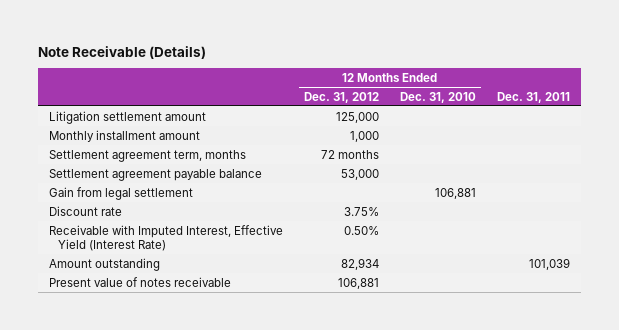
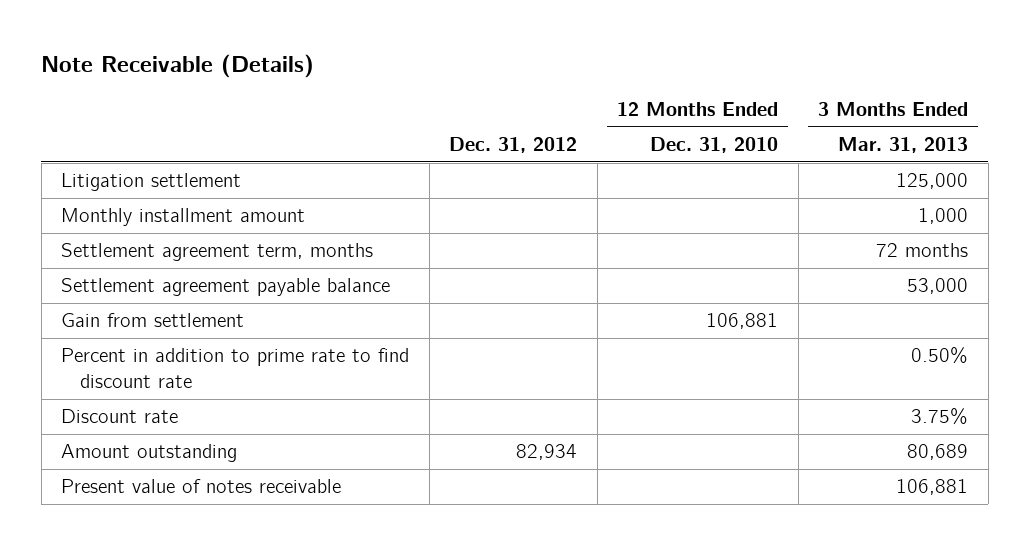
- | 12 Months Ended Dec. 31, 2012 | 12 Months Ended Dec. 31, 2010 | Dec. 31, 2011
+ | Dec. 31, 2012 | 12 Months Ended Dec. 31, 2010 | 3 Months Ended Mar. 31, 2013
- Litigation settlement amount | 125,000 | |
+ Litigation settlement | | | 125,000
- Gain from legal settlement | | 106,881 |
+ Gain from settlement | | 106,881 |
+ Percent in addition to prime rate to find discount rate | | | 0.50%
- Receivable with Imputed Interest, Effective Yield (Interest Rate) | 0.50% | |

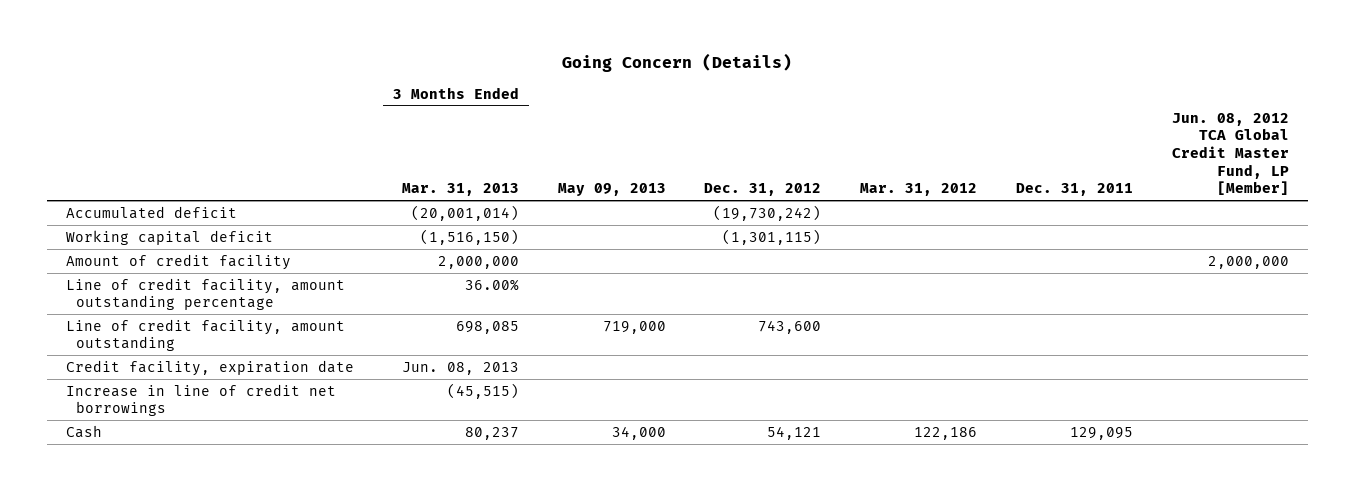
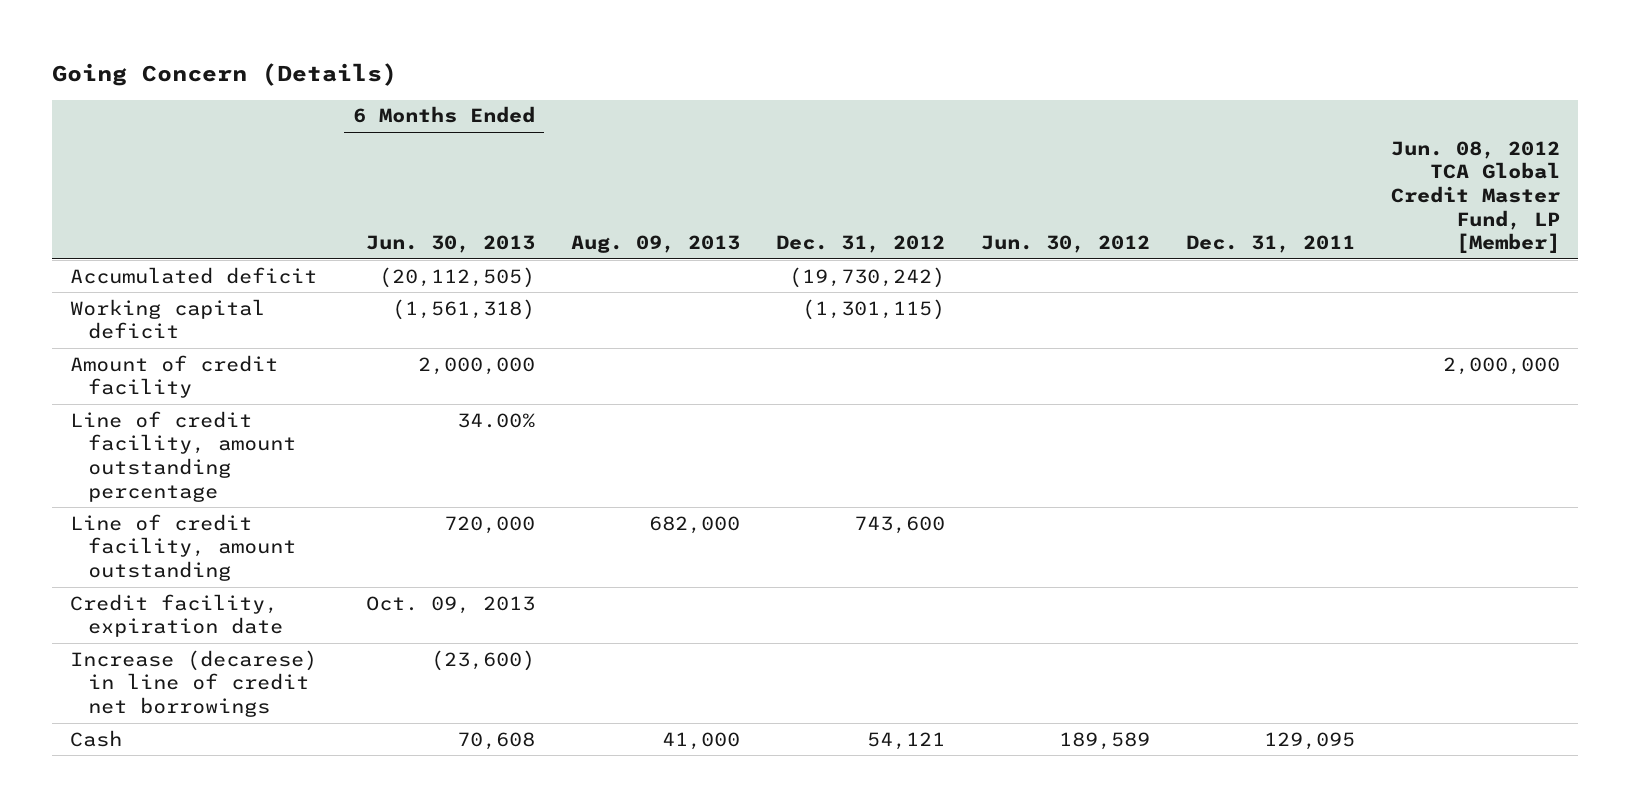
- | 3 Months Ended Mar. 31, 2013 | May 09, 2013 | Dec. 31, 2012 | Mar. 31, 2012 | Dec. 31, 2011 | Jun. 08, 2012 TCA Global Credit Master Fund, LP [Member]
+ | 6 Months Ended Jun. 30, 2013 | Aug. 09, 2013 | Dec. 31, 2012 | Jun. 30, 2012 | Dec. 31, 2011 | Jun. 08, 2012 TCA Global Credit Master Fund, LP [Member]
- Increase in line of credit net borrowings | (45,515) | | | | |
+ Increase (decarese) in line of credit net borrowings | (23,600) | | | | |

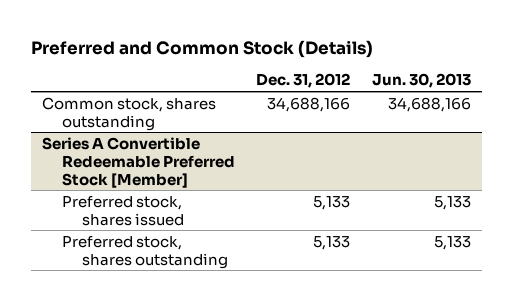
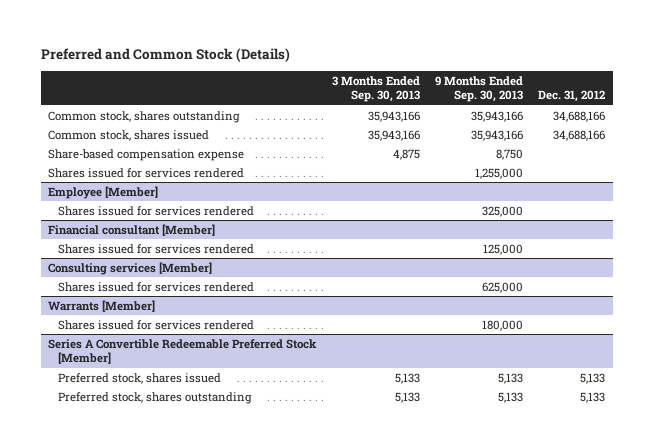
- | Dec. 31, 2012 | Jun. 30, 2013
+ | 3 Months Ended Sep. 30, 2013 | 9 Months Ended Sep. 30, 2013 | Dec. 31, 2012
+ Common stock, shares issued | 35,943,166 | 35,943,166 | 34,688,166
+ Share-based compensation expense | 4,875 | 8,750 |
+ Shares issued for services rendered | | 1,255,000 |
+ Employee [Member]
+ Shares issued for services rendered | | 325,000 |
+ Financial consultant [Member]
+ Shares issued for services rendered | | 125,000 |
+ Consulting services [Member]
+ Shares issued for services rendered | | 625,000 |
+ Warrants [Member]
+ Shares issued for services rendered | | 180,000 |

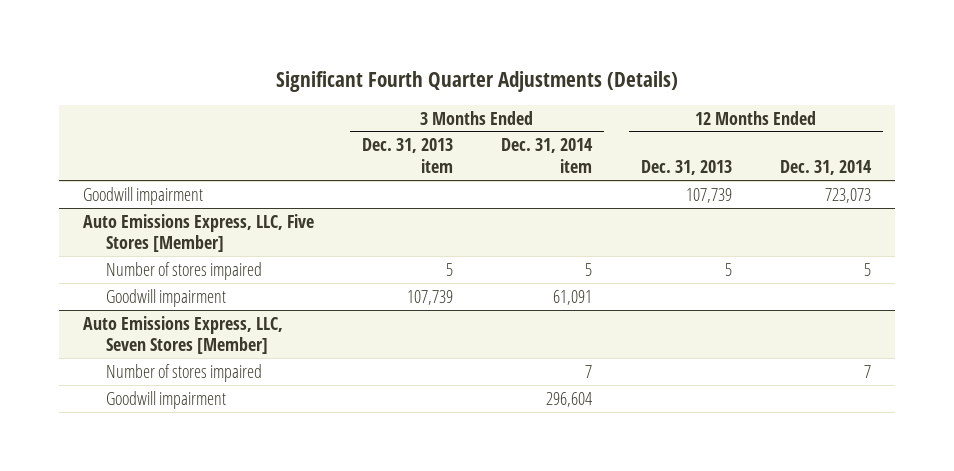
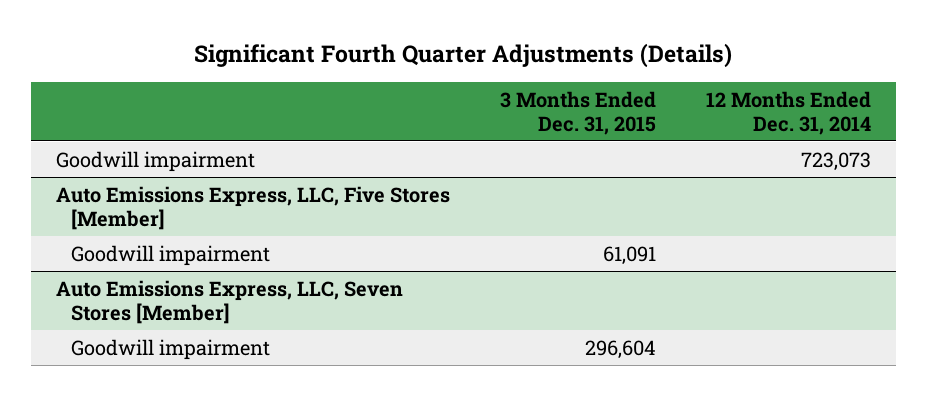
- | 3 Months Ended Dec. 31, 2013 item | 3 Months Ended Dec. 31, 2014 item | 12 Months Ended Dec. 31, 2013 | 12 Months Ended Dec. 31, 2014
+ | 3 Months Ended Dec. 31, 2015 | 12 Months Ended Dec. 31, 2014
@ Auto Emissions Express, LLC, Five Stores [Member]
- Number of stores impaired | 5 | 5 | 5 | 5
@ Auto Emissions Express, LLC, Seven Stores [Member]
- Number of stores impaired | | 7 | | 7

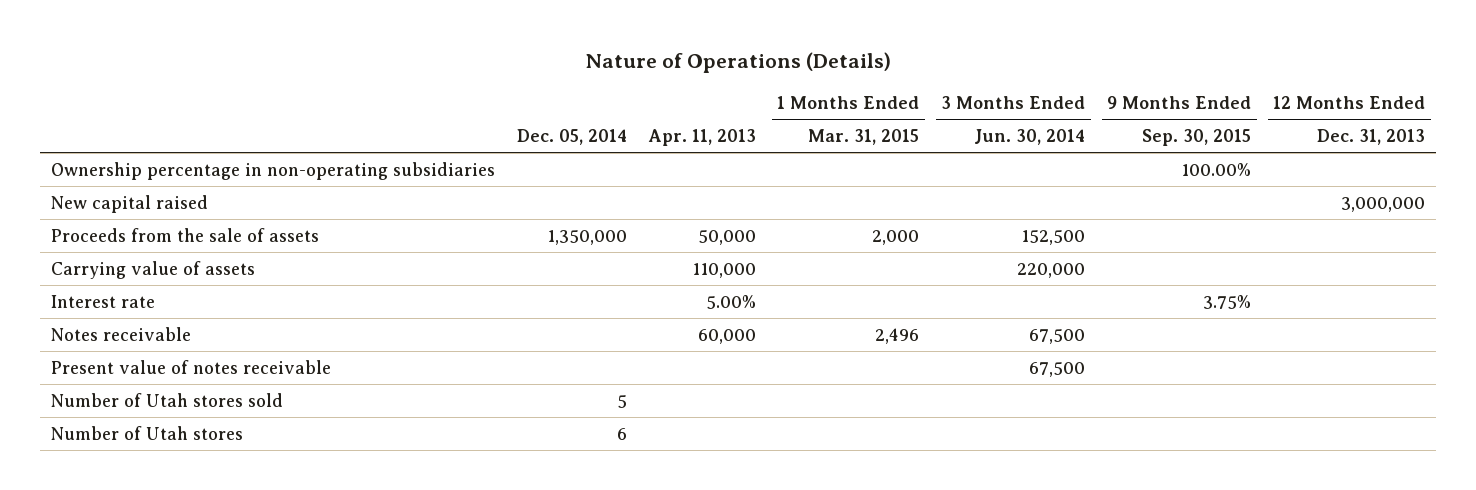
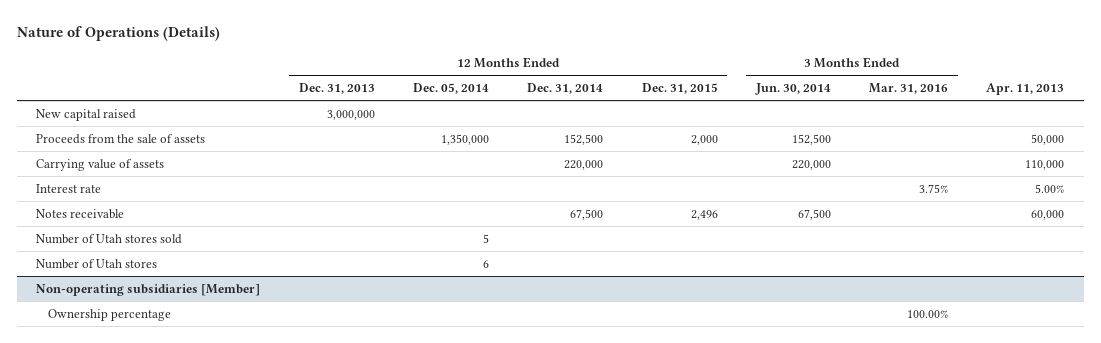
- | Dec. 05, 2014 | Apr. 11, 2013 | 1 Months Ended Mar. 31, 2015 | 3 Months Ended Jun. 30, 2014 | 9 Months Ended Sep. 30, 2015 | 12 Months Ended Dec. 31, 2013
+ | 12 Months Ended Dec. 31, 2013 | 12 Months Ended Dec. 05, 2014 | 12 Months Ended Dec. 31, 2014 | 12 Months Ended Dec. 31, 2015 | 3 Months Ended Jun. 30, 2014 | 3 Months Ended Mar. 31, 2016 | Apr. 11, 2013
- Ownership percentage in non-operating subsidiaries | | | | | 100.00% |
- Present value of notes receivable | | | | 67,500 | |
+ Non-operating subsidiaries [Member]
+ Ownership percentage | | | | | | 100.00% |

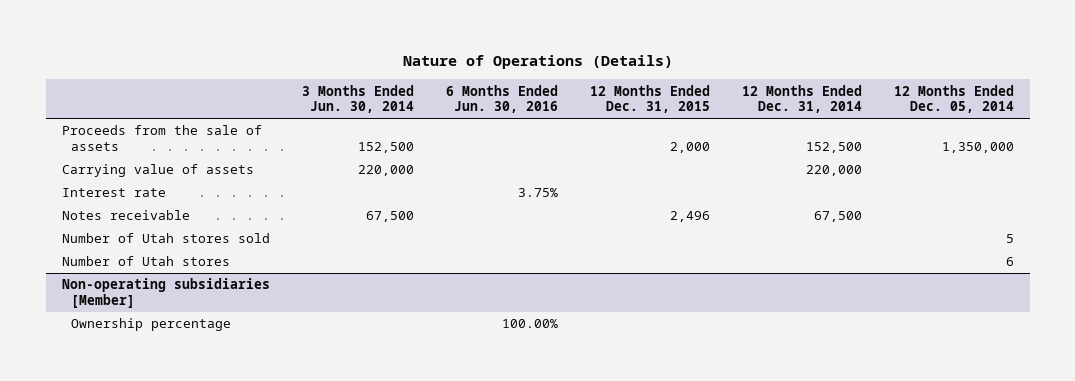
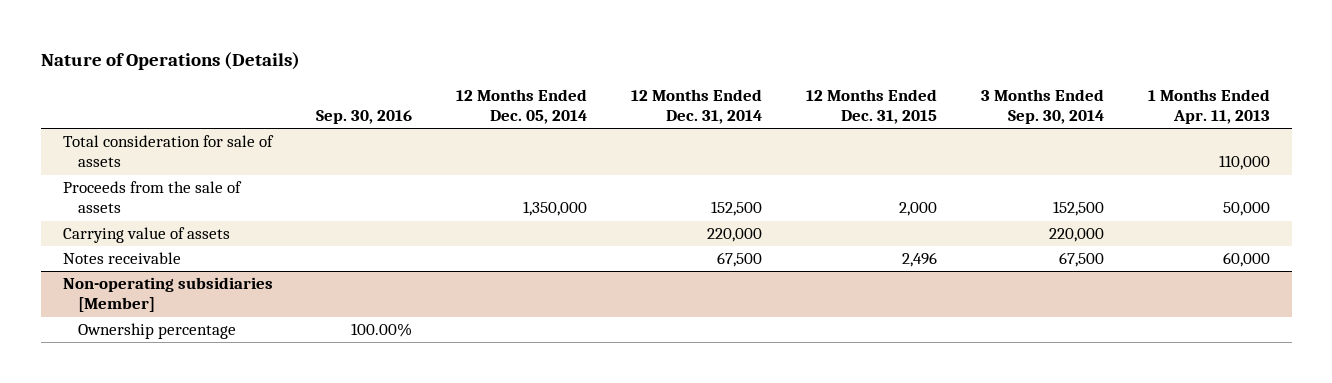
- | 3 Months Ended Jun. 30, 2014 | 6 Months Ended Jun. 30, 2016 | 12 Months Ended Dec. 31, 2015 | 12 Months Ended Dec. 31, 2014 | 12 Months Ended Dec. 05, 2014
+ | Sep. 30, 2016 | 12 Months Ended Dec. 05, 2014 | 12 Months Ended Dec. 31, 2014 | 12 Months Ended Dec. 31, 2015 | 3 Months Ended Sep. 30, 2014 | 1 Months Ended Apr. 11, 2013
+ Total consideration for sale of assets | | | | | | 110,000
- Interest rate | | 3.75% | | |
- Number of Utah stores sold | | | | | 5
- Number of Utah stores | | | | | 6

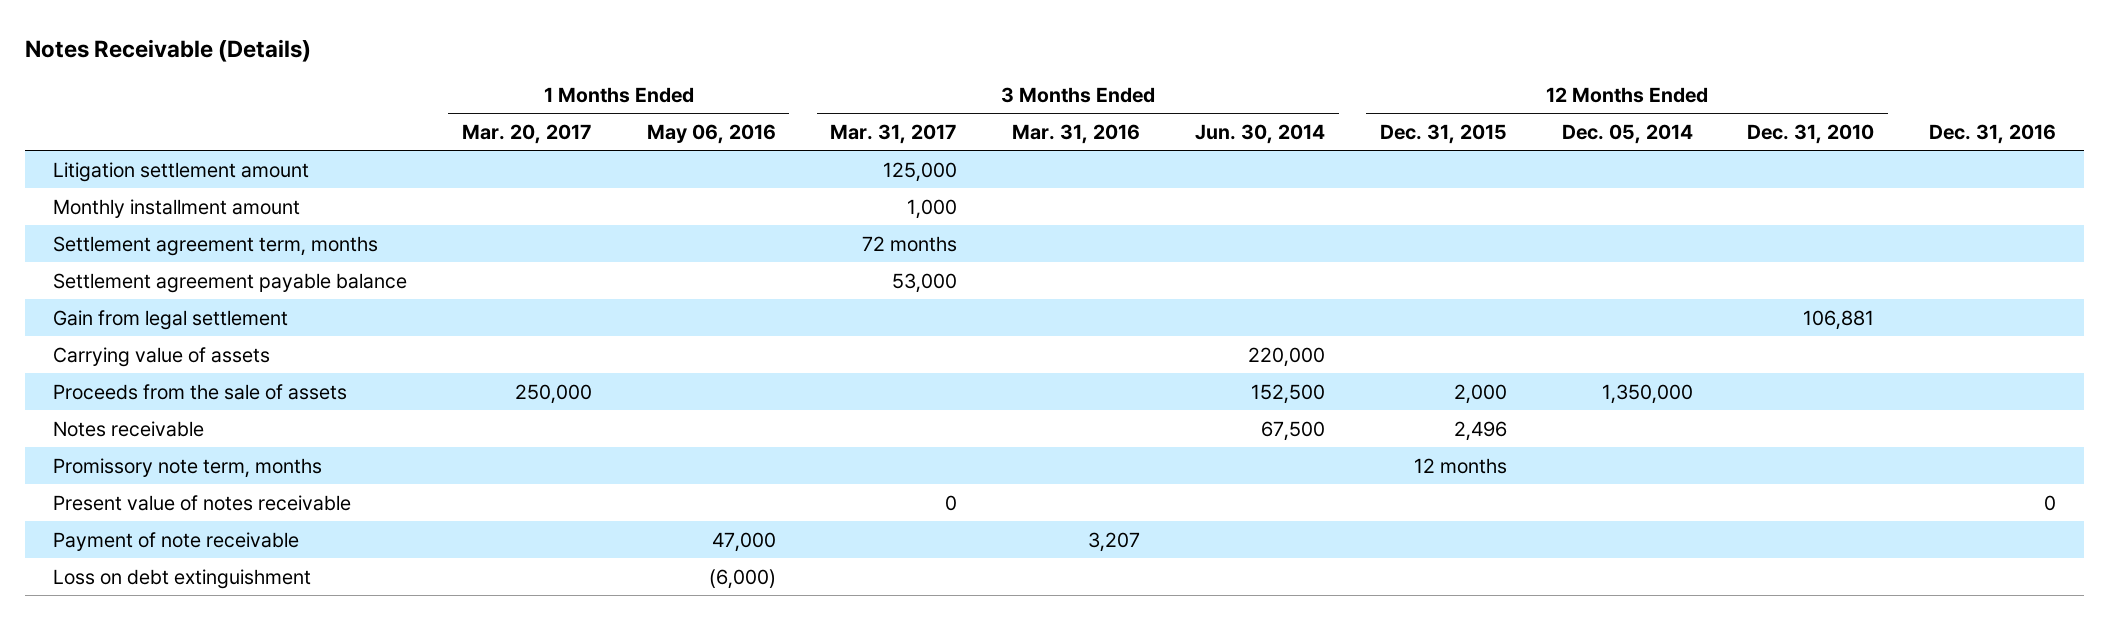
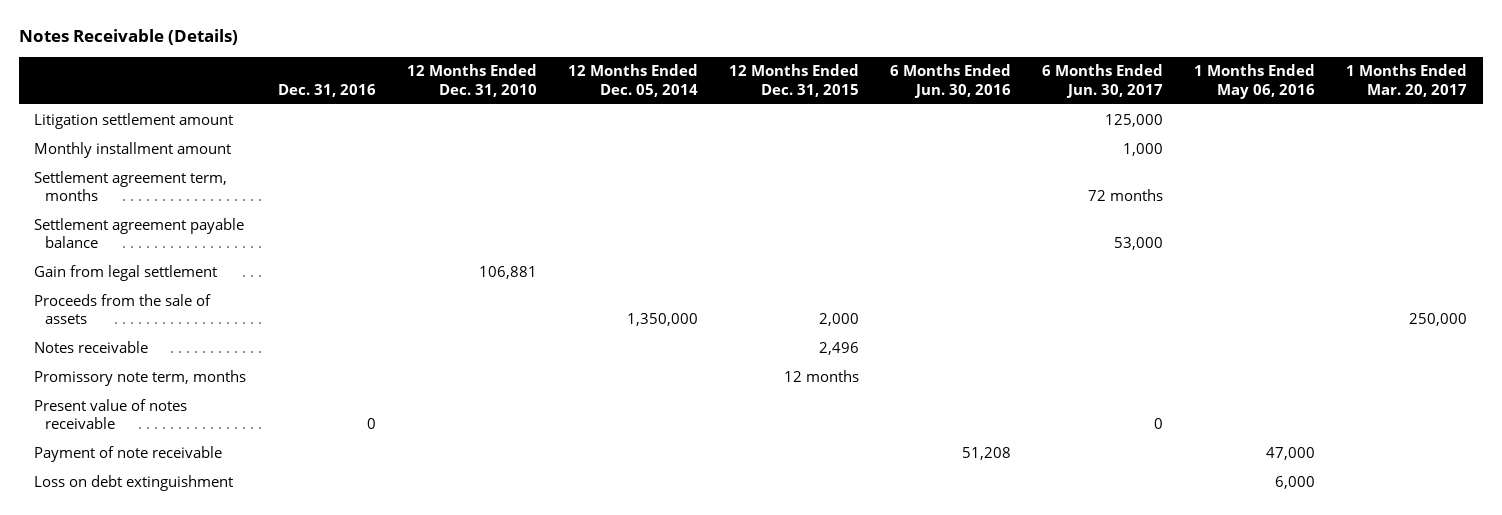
- | 1 Months Ended Mar. 20, 2017 | 1 Months Ended May 06, 2016 | 3 Months Ended Mar. 31, 2017 | 3 Months Ended Mar. 31, 2016 | 3 Months Ended Jun. 30, 2014 | 12 Months Ended Dec. 31, 2015 | 12 Months Ended Dec. 05, 2014 | 12 Months Ended Dec. 31, 2010 | Dec. 31, 2016
+ | Dec. 31, 2016 | 12 Months Ended Dec. 31, 2010 | 12 Months Ended Dec. 05, 2014 | 12 Months Ended Dec. 31, 2015 | 6 Months Ended Jun. 30, 2016 | 6 Months Ended Jun. 30, 2017 | 1 Months Ended May 06, 2016 | 1 Months Ended Mar. 20, 2017
- Carrying value of assets | | | | | 220,000 | | | |
- Loss on debt extinguishment | | (6,000) | | | | | | |
+ Loss on debt extinguishment | | | | | | | 6,000 |

